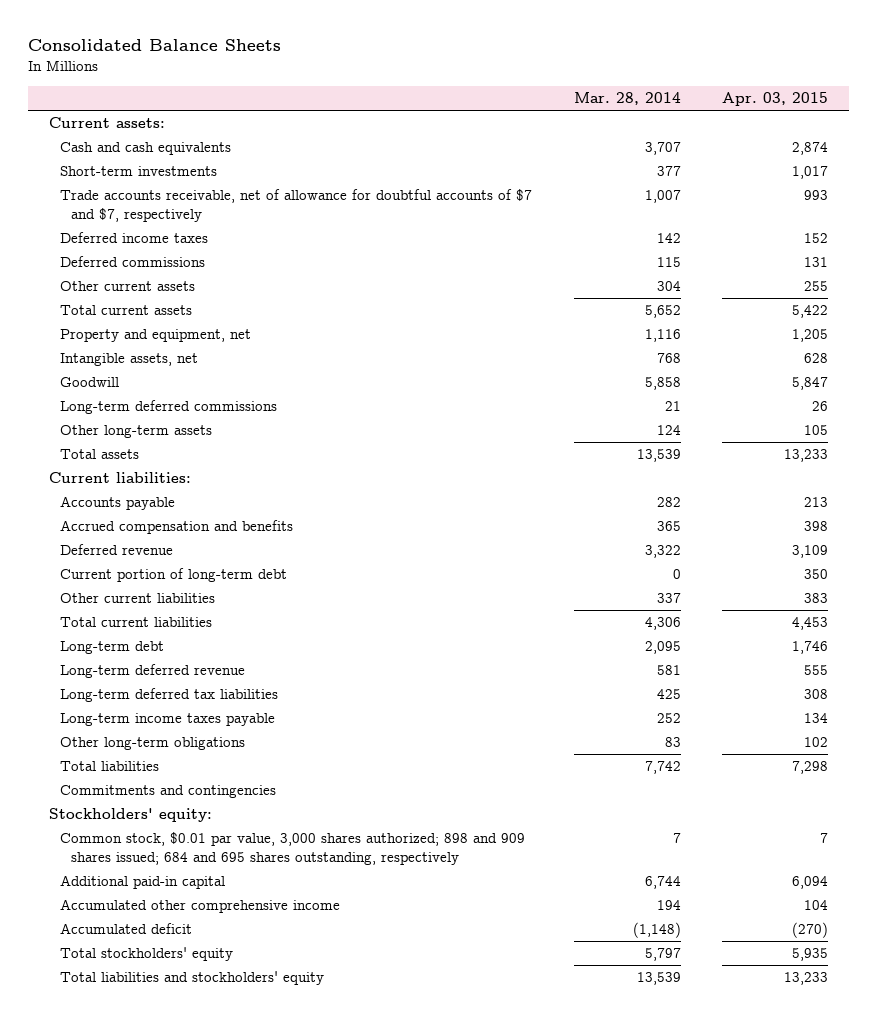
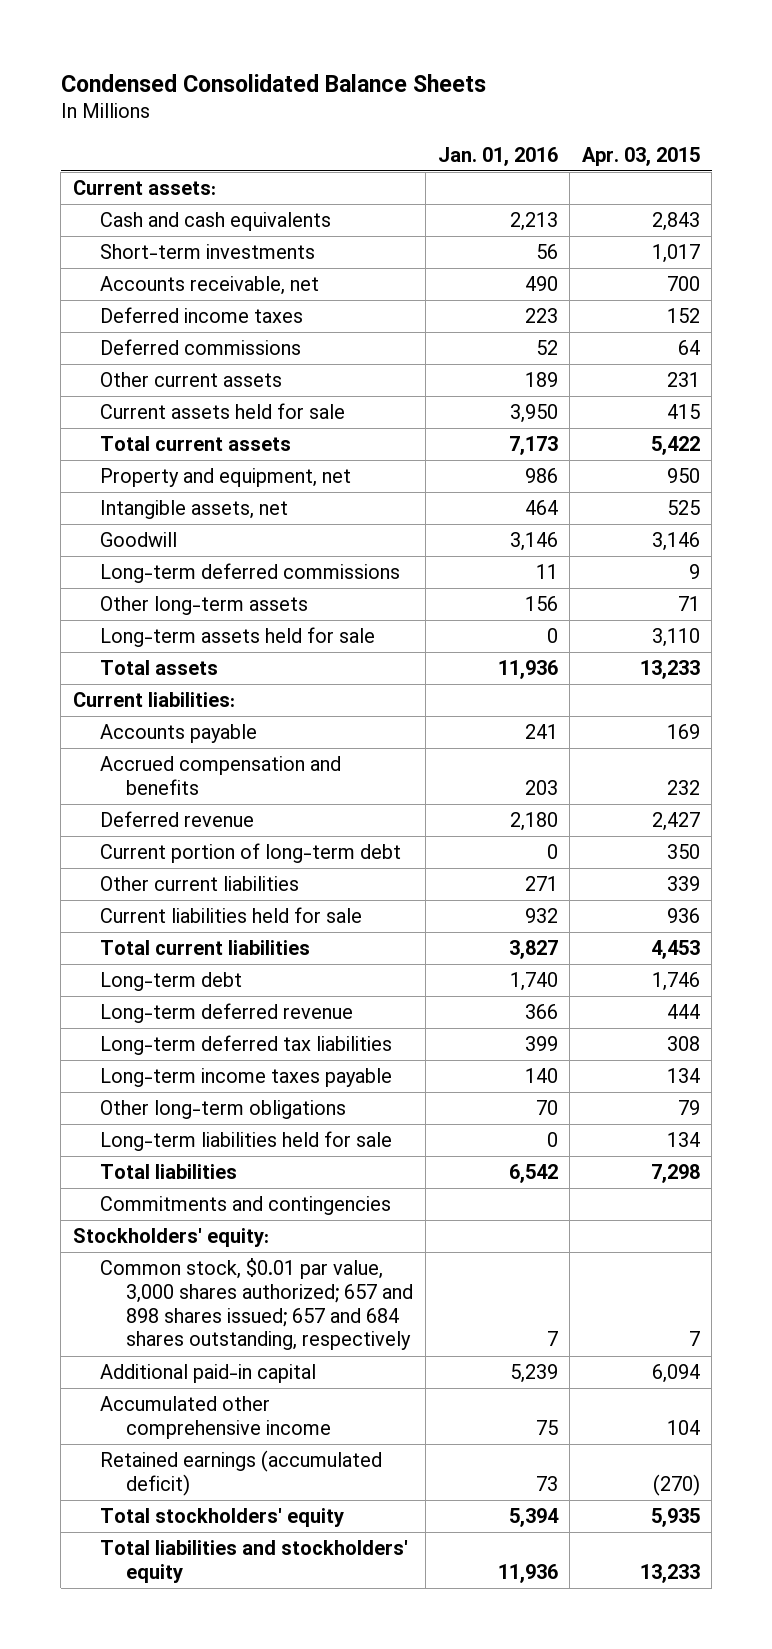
- Consolidated Balance Sheets
+ Condensed Consolidated Balance Sheets
- | Mar. 28, 2014 | Apr. 03, 2015
+ | Jan. 01, 2016 | Apr. 03, 2015
- Cash and cash equivalents | 3,707 | 2,874
+ Cash and cash equivalents | 2,213 | 2,843
- Trade accounts receivable, net of allowance for doubtful accounts of $7 and $7, respectively | 1,007 | 993
+ Accounts receivable, net | 490 | 700
- Deferred commissions | 115 | 131
- Other current assets | 304 | 255
+ Deferred commissions | 52 | 64
+ Other current assets | 189 | 231
+ Current assets held for sale | 3,950 | 415
- Property and equipment, net | 1,116 | 1,205
- Intangible assets, net | 768 | 628
- Goodwill | 5,858 | 5,847
- Long-term deferred commissions | 21 | 26
- Other long-term assets | 124 | 105
+ Property and equipment, net | 986 | 950
+ Intangible assets, net | 464 | 525
+ Goodwill | 3,146 | 3,146
+ Long-term deferred commissions | 11 | 9
+ Other long-term assets | 156 | 71
+ Long-term assets held for sale | 0 | 3,110
- Accounts payable | 282 | 213
- Accrued compensation and benefits | 365 | 398
- Deferred revenue | 3,322 | 3,109
+ Accounts payable | 241 | 169
+ Accrued compensation and benefits | 203 | 232
+ Deferred revenue | 2,180 | 2,427
- Other current liabilities | 337 | 383
+ Other current liabilities | 271 | 339
+ Current liabilities held for sale | 932 | 936
- Long-term deferred revenue | 581 | 555
+ Long-term deferred revenue | 366 | 444
- Other long-term obligations | 83 | 102
+ Other long-term obligations | 70 | 79
+ Long-term liabilities held for sale | 0 | 134
- Common stock, $0.01 par value, 3,000 shares authorized; 898 and 909 shares issued; 684 and 695 shares outstanding, respectively | 7 | 7
+ Common stock, $0.01 par value, 3,000 shares authorized; 657 and 898 shares issued; 657 and 684 shares outstanding, respectively | 7 | 7
- Accumulated deficit | (1,148) | (270)
+ Retained earnings (accumulated deficit) | 73 | (270)

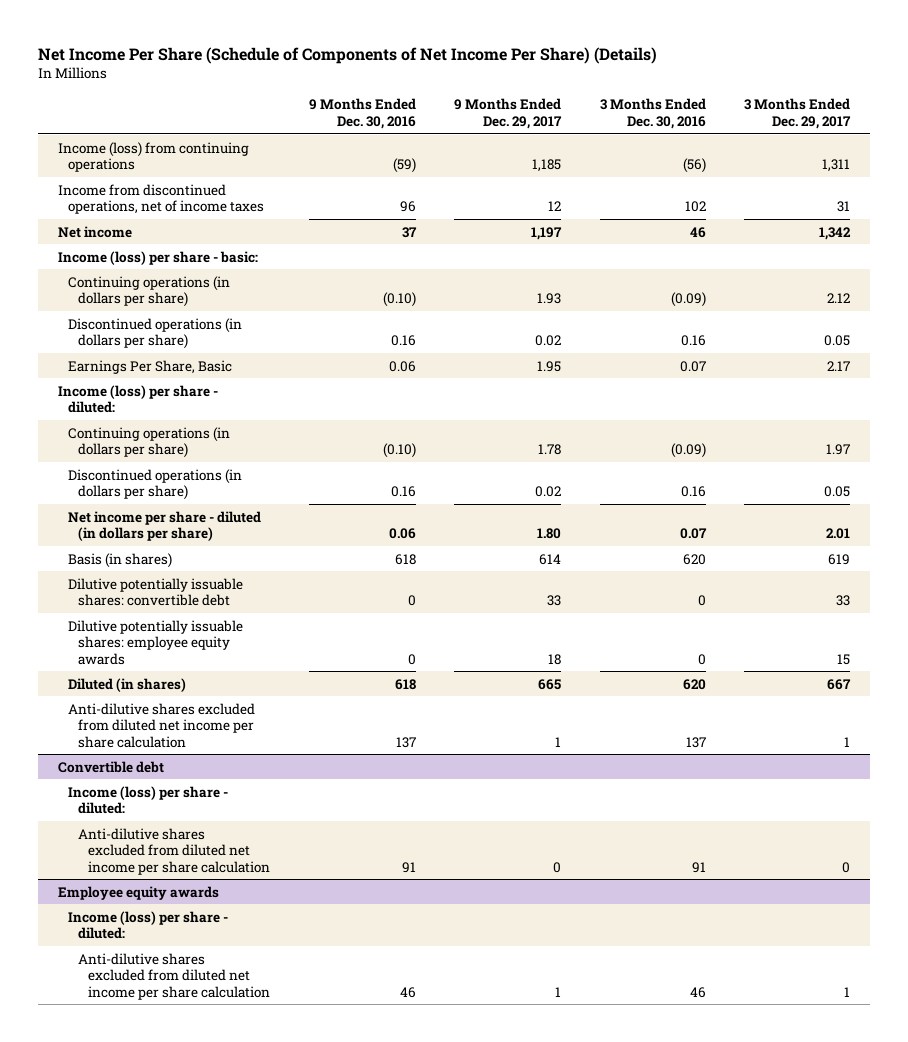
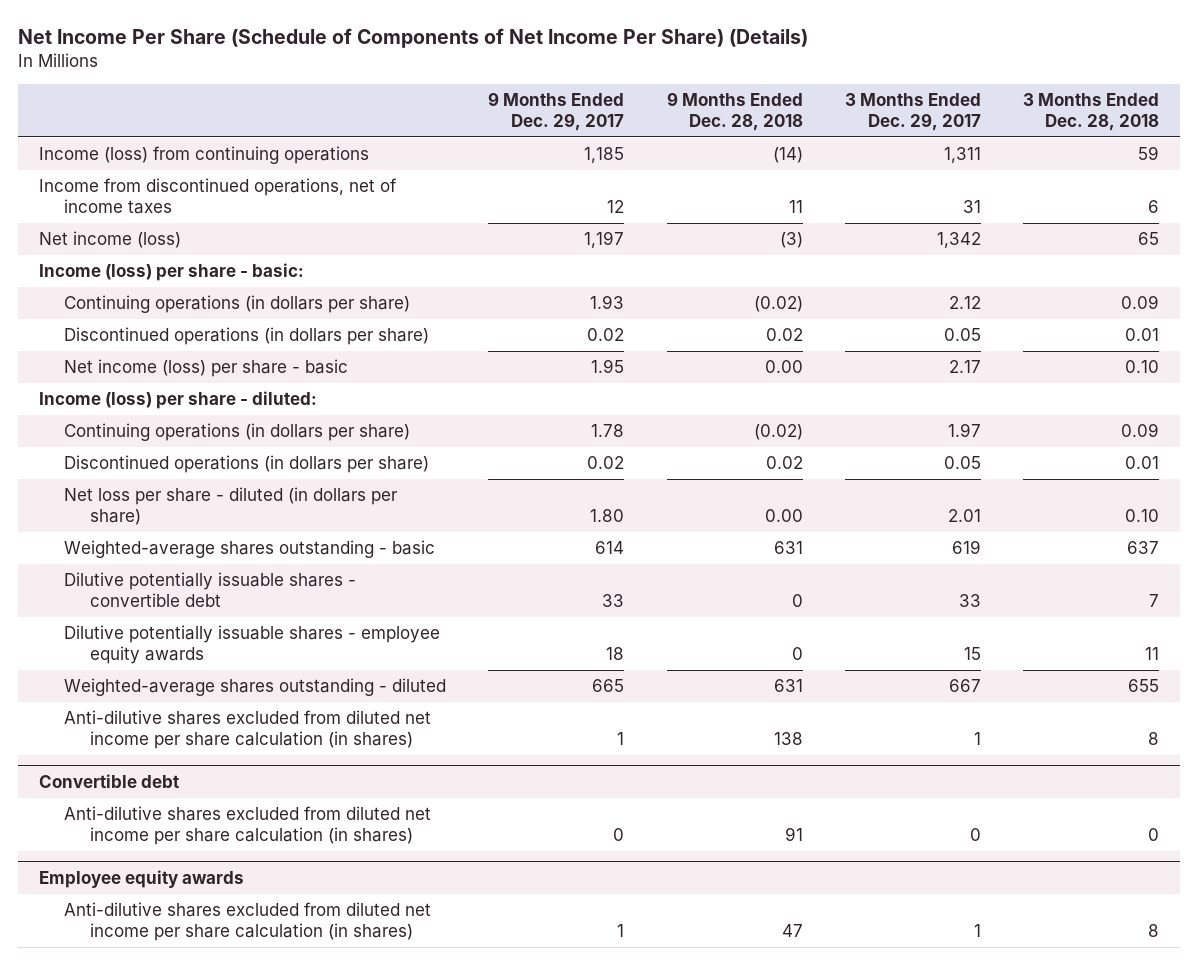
- | 9 Months Ended Dec. 30, 2016 | 9 Months Ended Dec. 29, 2017 | 3 Months Ended Dec. 30, 2016 | 3 Months Ended Dec. 29, 2017
+ | 9 Months Ended Dec. 29, 2017 | 9 Months Ended Dec. 28, 2018 | 3 Months Ended Dec. 29, 2017 | 3 Months Ended Dec. 28, 2018
- Net income | 37 | 1,197 | 46 | 1,342
+ Net income (loss) | 1,197 | (3) | 1,342 | 65
- Earnings Per Share, Basic | 0.06 | 1.95 | 0.07 | 2.17
+ Net income (loss) per share - basic | 1.95 | 0.00 | 2.17 | 0.10
- Net income per share - diluted (in dollars per share) | 0.06 | 1.80 | 0.07 | 2.01
- Basis (in shares) | 618 | 614 | 620 | 619
- Dilutive potentially issuable shares: convertible debt | 0 | 33 | 0 | 33
- Dilutive potentially issuable shares: employee equity awards | 0 | 18 | 0 | 15
- Diluted (in shares) | 618 | 665 | 620 | 667
- Anti-dilutive shares excluded from diluted net income per share calculation | 137 | 1 | 137 | 1
+ Net loss per share - diluted (in dollars per share) | 1.80 | 0.00 | 2.01 | 0.10
+ Weighted-average shares outstanding - basic | 614 | 631 | 619 | 637
+ Dilutive potentially issuable shares - convertible debt | 33 | 0 | 33 | 7
+ Dilutive potentially issuable shares - employee equity awards | 18 | 0 | 15 | 11
+ Weighted-average shares outstanding - diluted | 665 | 631 | 667 | 655
+ Anti-dilutive shares excluded from diluted net income per share calculation (in shares) | 1 | 138 | 1 | 8
@ Convertible debt
- Income (loss) per share - diluted:
- Anti-dilutive shares excluded from diluted net income per share calculation | 91 | 0 | 91 | 0
+ Anti-dilutive shares excluded from diluted net income per share calculation (in shares) | 0 | 91 | 0 | 0
@ Employee equity awards
- Income (loss) per share - diluted:
- Anti-dilutive shares excluded from diluted net income per share calculation | 46 | 1 | 46 | 1
+ Anti-dilutive shares excluded from diluted net income per share calculation (in shares) | 1 | 47 | 1 | 8

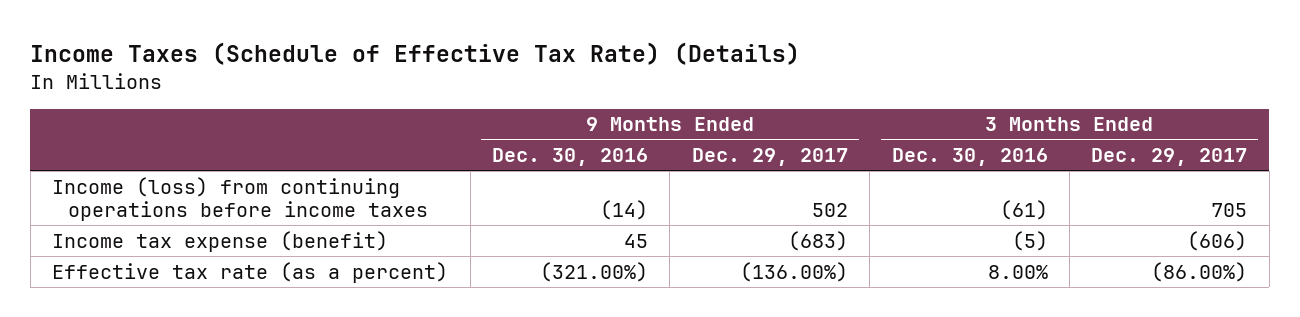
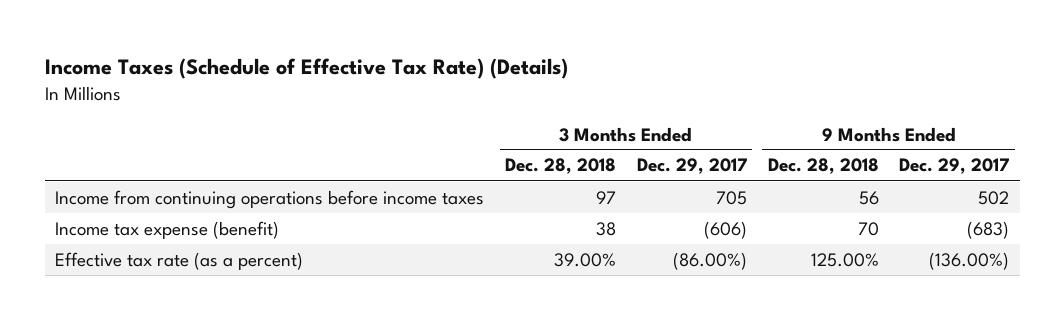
- | 9 Months Ended Dec. 30, 2016 | 9 Months Ended Dec. 29, 2017 | 3 Months Ended Dec. 30, 2016 | 3 Months Ended Dec. 29, 2017
+ | 3 Months Ended Dec. 28, 2018 | 3 Months Ended Dec. 29, 2017 | 9 Months Ended Dec. 28, 2018 | 9 Months Ended Dec. 29, 2017
- Income (loss) from continuing operations before income taxes | (14) | 502 | (61) | 705
+ Income from continuing operations before income taxes | 97 | 705 | 56 | 502

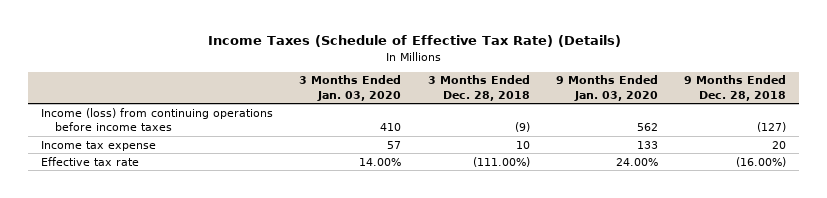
- | 3 Months Ended Dec. 28, 2018 | 3 Months Ended Dec. 29, 2017 | 9 Months Ended Dec. 28, 2018 | 9 Months Ended Dec. 29, 2017
+ | 3 Months Ended Jan. 03, 2020 | 3 Months Ended Dec. 28, 2018 | 9 Months Ended Jan. 03, 2020 | 9 Months Ended Dec. 28, 2018
- Income from continuing operations before income taxes | 97 | 705 | 56 | 502
- Income tax expense (benefit) | 38 | (606) | 70 | (683)
- Effective tax rate (as a percent) | 39.00% | (86.00%) | 125.00% | (136.00%)
+ Income (loss) from continuing operations before income taxes | 410 | (9) | 562 | (127)
+ Income tax expense | 57 | 10 | 133 | 20
+ Effective tax rate | 14.00% | (111.00%) | 24.00% | (16.00%)

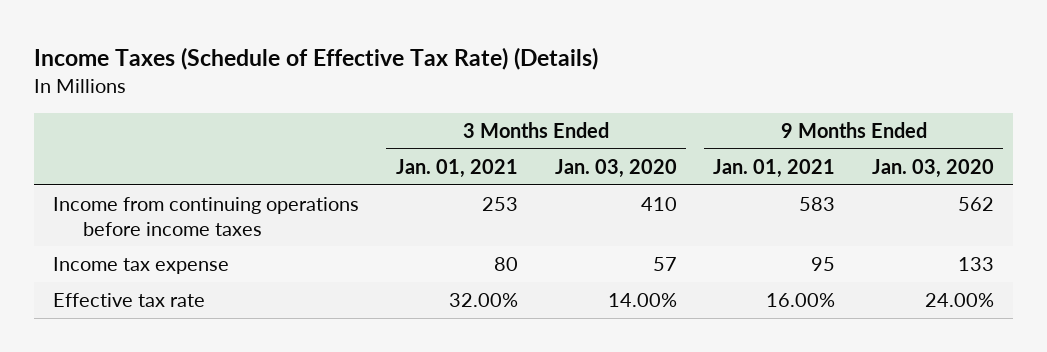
- | 3 Months Ended Jan. 03, 2020 | 3 Months Ended Dec. 28, 2018 | 9 Months Ended Jan. 03, 2020 | 9 Months Ended Dec. 28, 2018
+ | 3 Months Ended Jan. 01, 2021 | 3 Months Ended Jan. 03, 2020 | 9 Months Ended Jan. 01, 2021 | 9 Months Ended Jan. 03, 2020
- Income (loss) from continuing operations before income taxes | 410 | (9) | 562 | (127)
+ Income from continuing operations before income taxes | 253 | 410 | 583 | 562

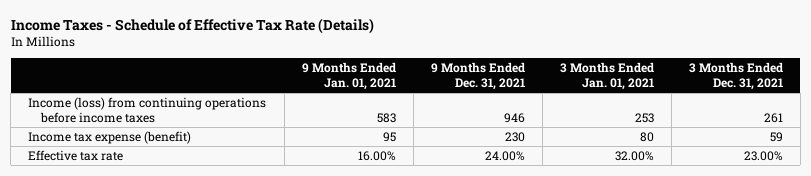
- Income Taxes (Schedule of Effective Tax Rate) (Details)
+ Income Taxes - Schedule of Effective Tax Rate (Details)
- | 3 Months Ended Jan. 01, 2021 | 3 Months Ended Jan. 03, 2020 | 9 Months Ended Jan. 01, 2021 | 9 Months Ended Jan. 03, 2020
+ | 9 Months Ended Jan. 01, 2021 | 9 Months Ended Dec. 31, 2021 | 3 Months Ended Jan. 01, 2021 | 3 Months Ended Dec. 31, 2021
- Income from continuing operations before income taxes | 253 | 410 | 583 | 562
- Income tax expense | 80 | 57 | 95 | 133
+ Income (loss) from continuing operations before income taxes | 583 | 946 | 253 | 261
+ Income tax expense (benefit) | 95 | 230 | 80 | 59

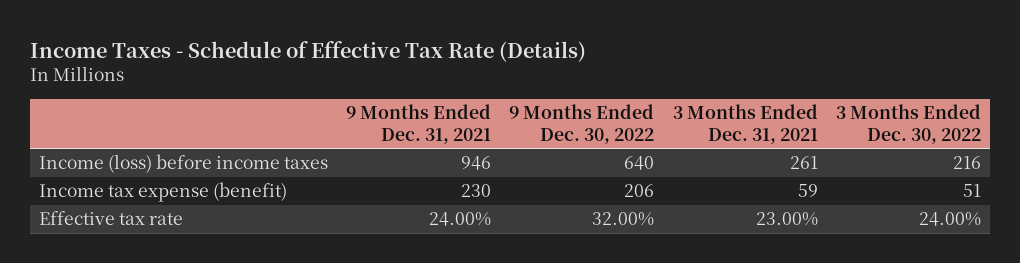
- | 9 Months Ended Jan. 01, 2021 | 9 Months Ended Dec. 31, 2021 | 3 Months Ended Jan. 01, 2021 | 3 Months Ended Dec. 31, 2021
+ | 9 Months Ended Dec. 31, 2021 | 9 Months Ended Dec. 30, 2022 | 3 Months Ended Dec. 31, 2021 | 3 Months Ended Dec. 30, 2022
- Income (loss) from continuing operations before income taxes | 583 | 946 | 253 | 261
+ Income (loss) before income taxes | 946 | 640 | 261 | 216

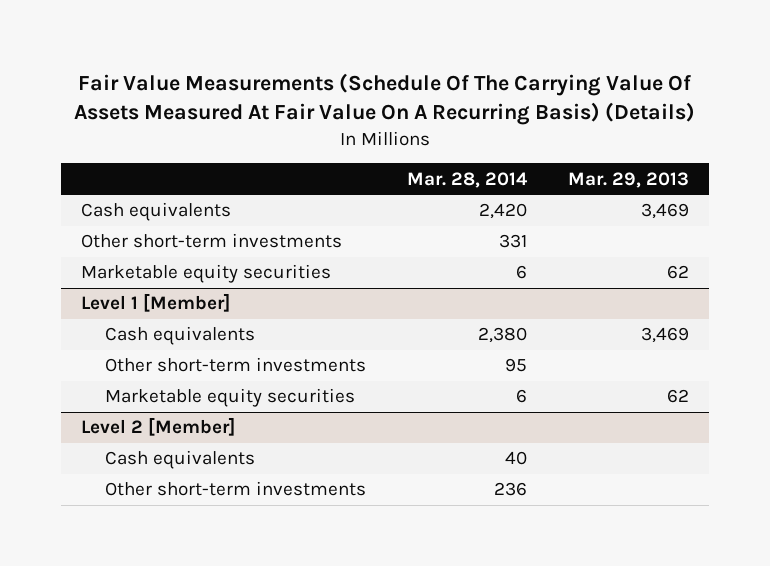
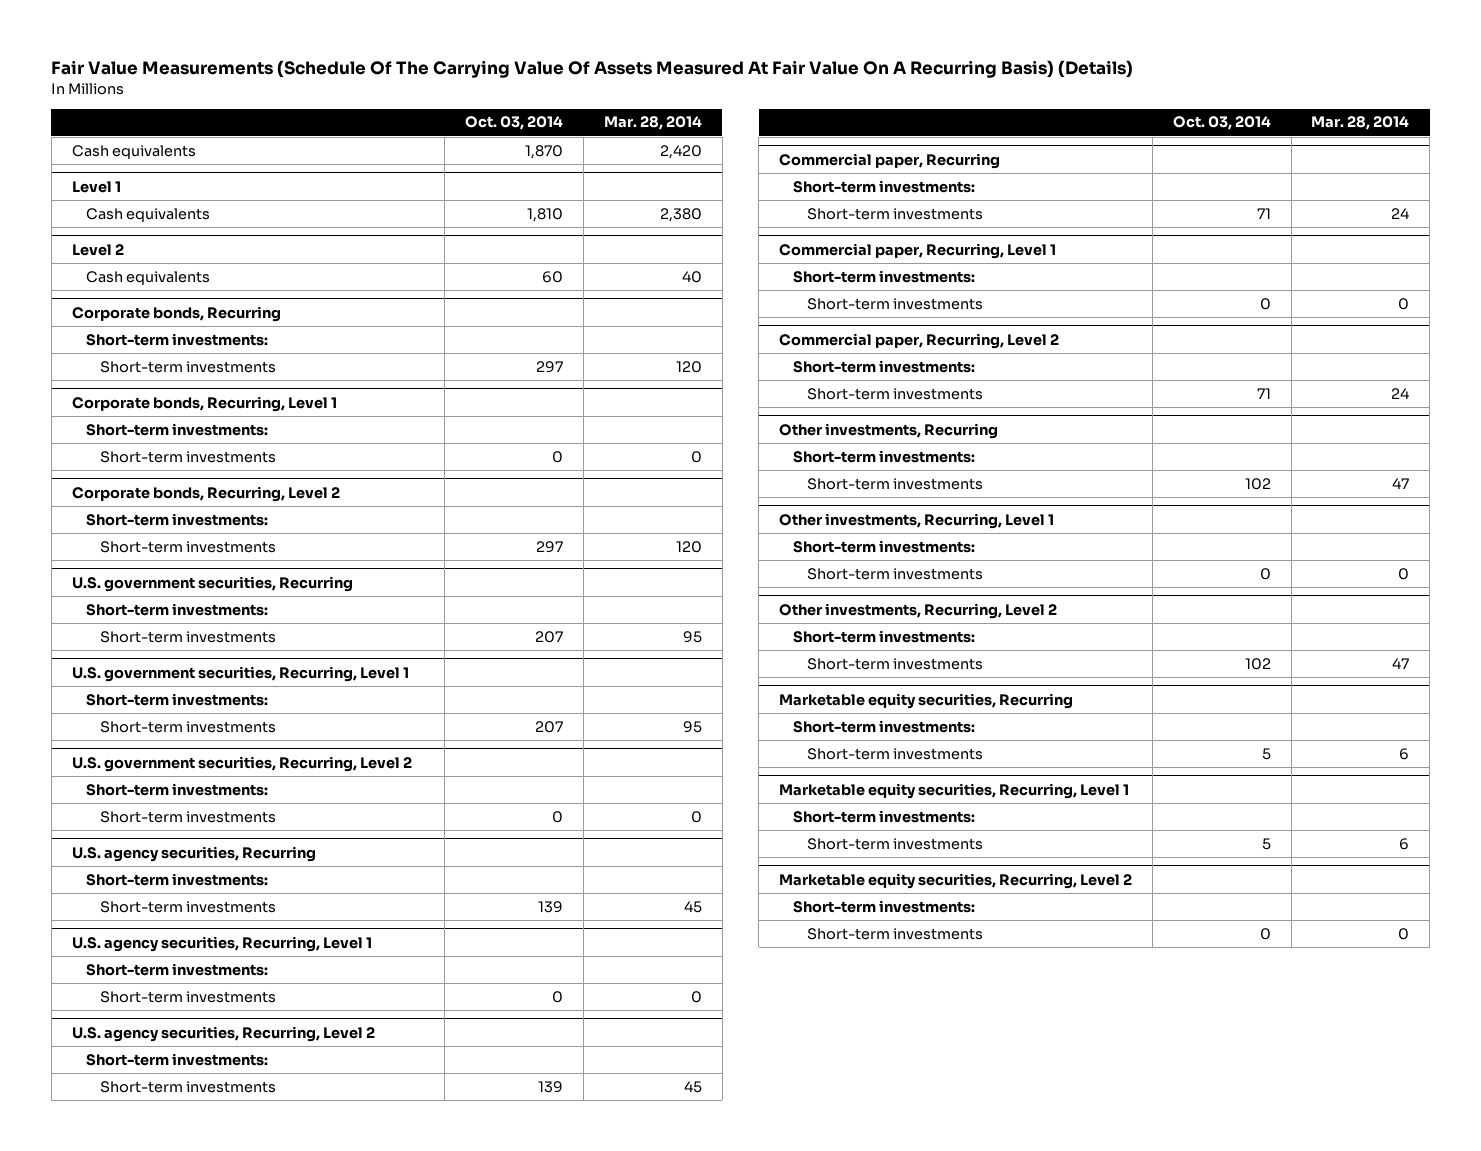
- | Mar. 28, 2014 | Mar. 29, 2013
+ | Oct. 03, 2014 | Mar. 28, 2014
- Other short-term investments | 331 |
- Marketable equity securities | 6 | 62
- Level 1 [Member]
+ Level 1
- Other short-term investments | 95 |
- Marketable equity securities | 6 | 62
- Level 2 [Member]
+ Level 2
- Other short-term investments | 236 |
+ Corporate bonds, Recurring
+ Short-term investments:
+ Short-term investments | 297 | 120
+ Corporate bonds, Recurring, Level 1
+ Short-term investments:
+ Short-term investments | 0 | 0
+ Corporate bonds, Recurring, Level 2
+ Short-term investments:
+ Short-term investments | 297 | 120
+ U.S. government securities, Recurring
+ Short-term investments:
+ Short-term investments | 207 | 95
+ U.S. government securities, Recurring, Level 1
+ Short-term investments:
+ Short-term investments | 207 | 95
+ U.S. government securities, Recurring, Level 2
+ Short-term investments:
+ Short-term investments | 0 | 0
+ U.S. agency securities, Recurring
+ Short-term investments:
+ Short-term investments | 139 | 45
+ U.S. agency securities, Recurring, Level 1
+ Short-term investments:
+ Short-term investments | 0 | 0
+ U.S. agency securities, Recurring, Level 2
+ Short-term investments:
+ Short-term investments | 139 | 45
+ Commercial paper, Recurring
+ Short-term investments:
+ Short-term investments | 71 | 24
+ Commercial paper, Recurring, Level 1
+ Short-term investments:
+ Short-term investments | 0 | 0
+ Commercial paper, Recurring, Level 2
+ Short-term investments:
+ Short-term investments | 71 | 24
+ Other investments, Recurring
+ Short-term investments:
+ Short-term investments | 102 | 47
+ Other investments, Recurring, Level 1
+ Short-term investments:
+ Short-term investments | 0 | 0
+ Other investments, Recurring, Level 2
+ Short-term investments:
+ Short-term investments | 102 | 47
+ Marketable equity securities, Recurring
+ Short-term investments:
+ Short-term investments | 5 | 6
+ Marketable equity securities, Recurring, Level 1
+ Short-term investments:
+ Short-term investments | 5 | 6
+ Marketable equity securities, Recurring, Level 2
+ Short-term investments:
+ Short-term investments | 0 | 0

